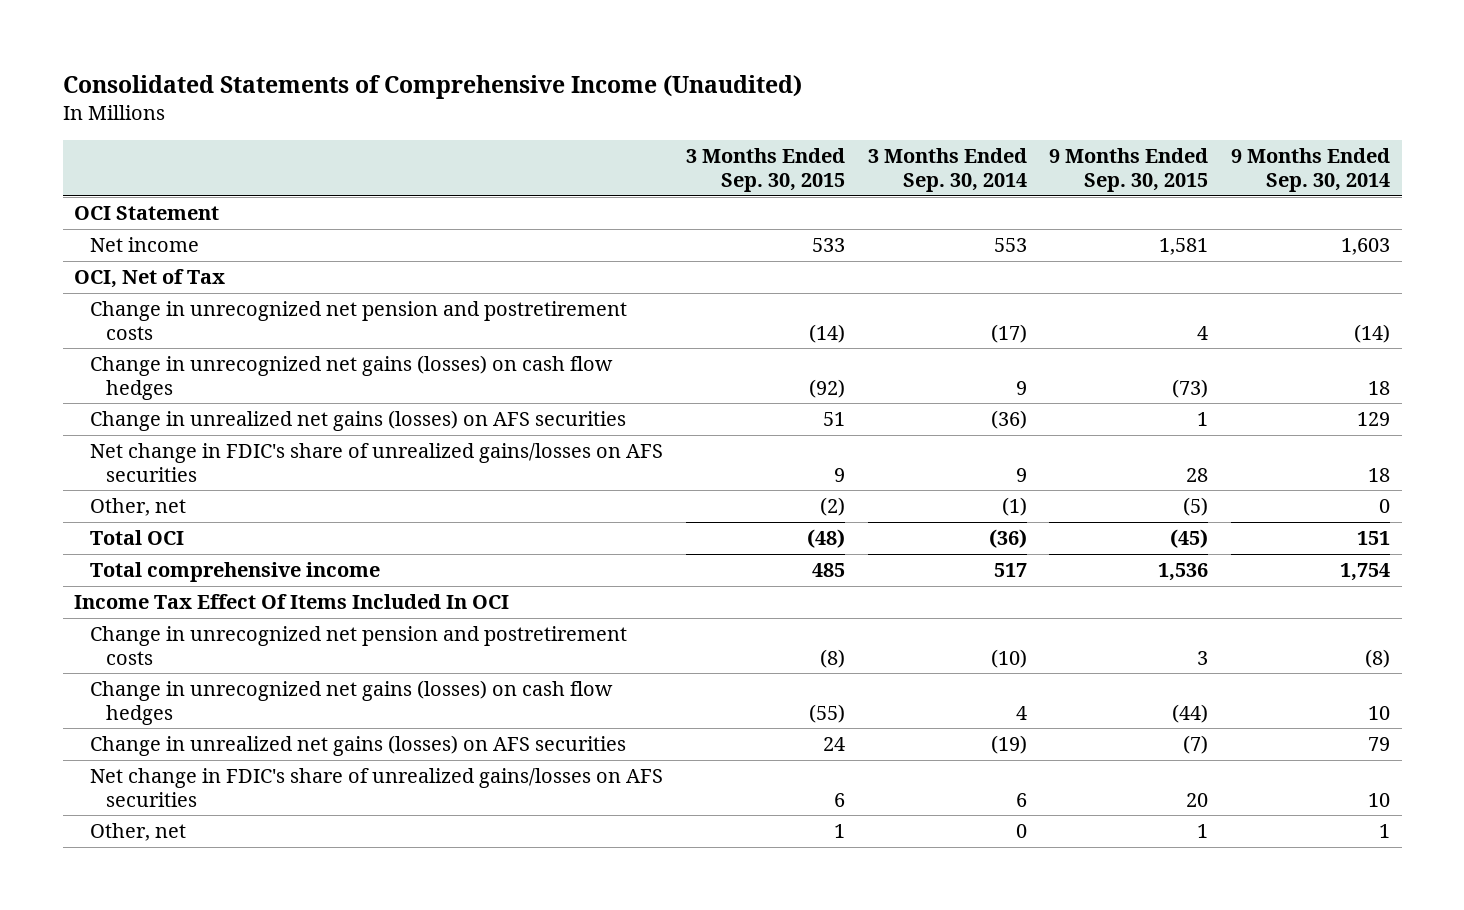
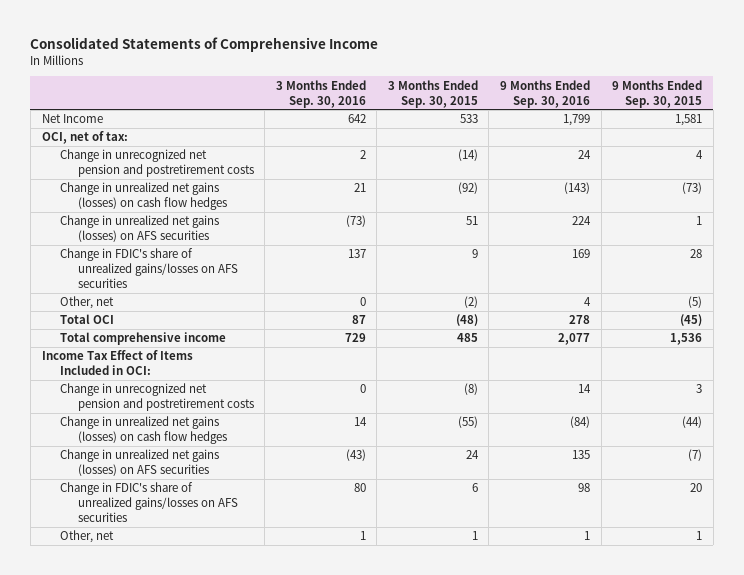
- Consolidated Statements of Comprehensive Income (Unaudited)
+ Consolidated Statements of Comprehensive Income
- | 3 Months Ended Sep. 30, 2015 | 3 Months Ended Sep. 30, 2014 | 9 Months Ended Sep. 30, 2015 | 9 Months Ended Sep. 30, 2014
+ | 3 Months Ended Sep. 30, 2016 | 3 Months Ended Sep. 30, 2015 | 9 Months Ended Sep. 30, 2016 | 9 Months Ended Sep. 30, 2015
- OCI Statement
- Net income | 533 | 553 | 1,581 | 1,603
- OCI, Net of Tax
+ Net Income | 642 | 533 | 1,799 | 1,581
+ OCI, net of tax:
- Change in unrecognized net gains (losses) on cash flow hedges | (92) | 9 | (73) | 18
+ Change in unrealized net gains (losses) on cash flow hedges | 21 | (92) | (143) | (73)
- Net change in FDIC's share of unrealized gains/losses on AFS securities | 9 | 9 | 28 | 18
+ Change in FDIC's share of unrealized gains/losses on AFS securities | 137 | 9 | 169 | 28
- Income Tax Effect Of Items Included In OCI
+ Income Tax Effect of Items Included in OCI:
- Change in unrecognized net gains (losses) on cash flow hedges | (55) | 4 | (44) | 10
+ Change in unrealized net gains (losses) on cash flow hedges | 14 | (55) | (84) | (44)
- Net change in FDIC's share of unrealized gains/losses on AFS securities | 6 | 6 | 20 | 10
+ Change in FDIC's share of unrealized gains/losses on AFS securities | 80 | 6 | 98 | 20

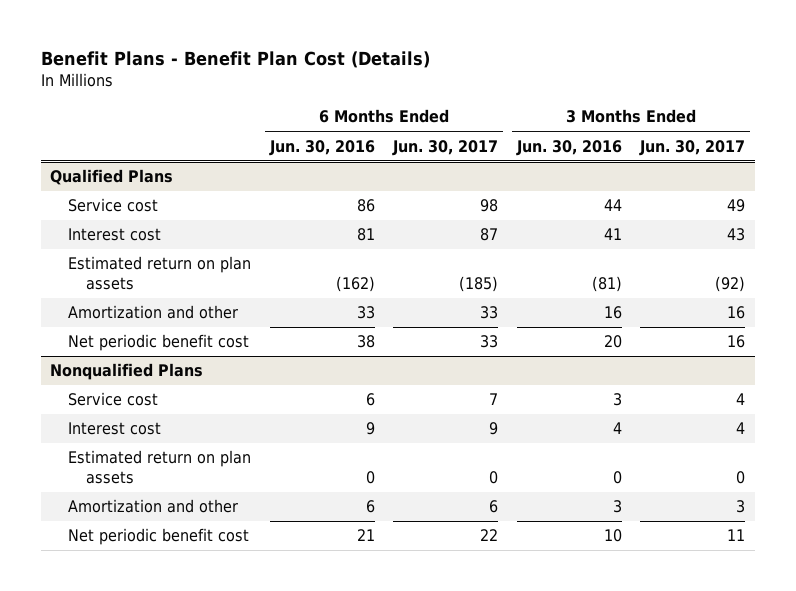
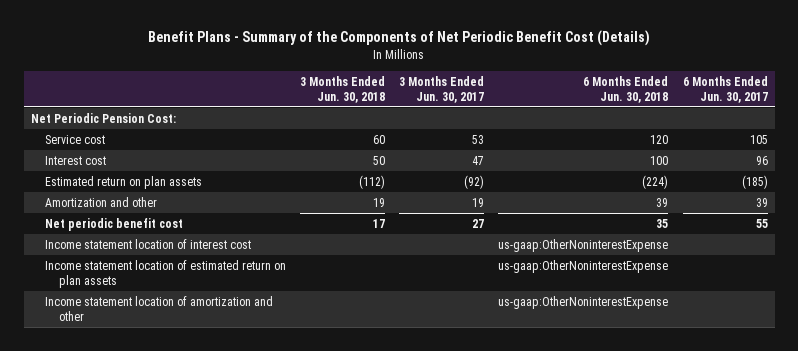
- Benefit Plans - Benefit Plan Cost (Details)
+ Benefit Plans - Summary of the Components of Net Periodic Benefit Cost (Details)
- | 6 Months Ended Jun. 30, 2016 | 6 Months Ended Jun. 30, 2017 | 3 Months Ended Jun. 30, 2016 | 3 Months Ended Jun. 30, 2017
+ | 3 Months Ended Jun. 30, 2018 | 3 Months Ended Jun. 30, 2017 | 6 Months Ended Jun. 30, 2018 | 6 Months Ended Jun. 30, 2017
- Qualified Plans
- Service cost | 86 | 98 | 44 | 49
- Interest cost | 81 | 87 | 41 | 43
+ Net Periodic Pension Cost:
+ Service cost | 60 | 53 | 120 | 105
+ Interest cost | 50 | 47 | 100 | 96
- Amortization and other | 33 | 33 | 16 | 16
- Net periodic benefit cost | 38 | 33 | 20 | 16
- Nonqualified Plans
- Service cost | 6 | 7 | 3 | 4
- Interest cost | 9 | 9 | 4 | 4
- Estimated return on plan assets | 0 | 0 | 0 | 0
- Amortization and other | 6 | 6 | 3 | 3
- Net periodic benefit cost | 21 | 22 | 10 | 11
+ Amortization and other | 19 | 19 | 39 | 39
+ Net periodic benefit cost | 17 | 27 | 35 | 55
+ Income statement location of interest cost | | | us-gaap:OtherNoninterestExpense |
+ Income statement location of estimated return on plan assets | | | us-gaap:OtherNoninterestExpense |
+ Income statement location of amortization and other | | | us-gaap:OtherNoninterestExpense |

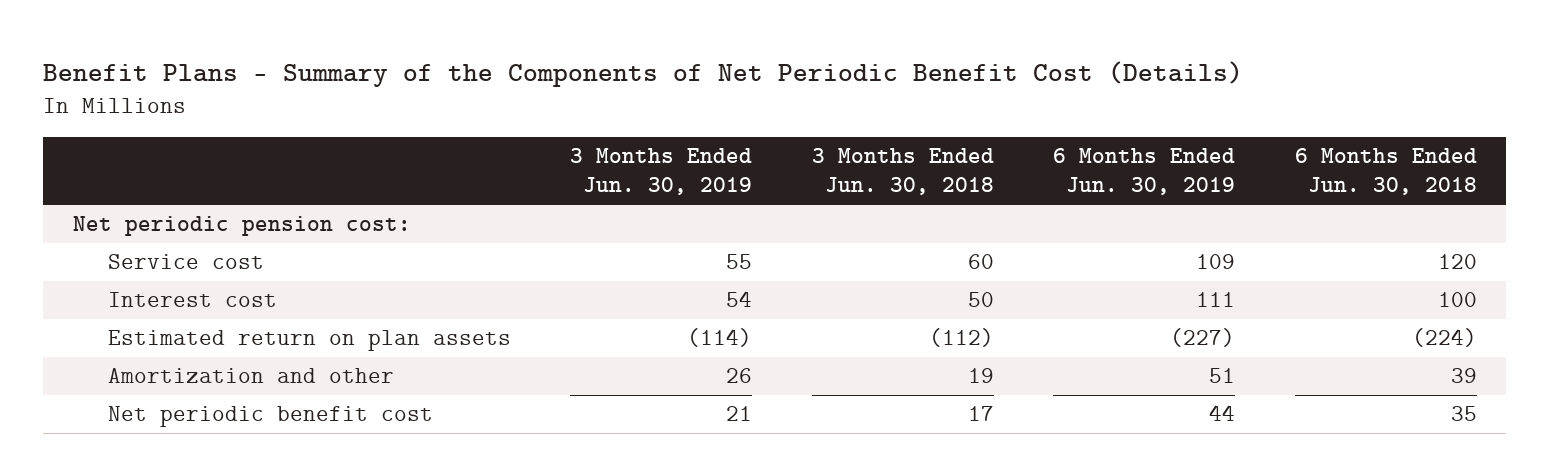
- | 3 Months Ended Jun. 30, 2018 | 3 Months Ended Jun. 30, 2017 | 6 Months Ended Jun. 30, 2018 | 6 Months Ended Jun. 30, 2017
+ | 3 Months Ended Jun. 30, 2019 | 3 Months Ended Jun. 30, 2018 | 6 Months Ended Jun. 30, 2019 | 6 Months Ended Jun. 30, 2018
- Net Periodic Pension Cost:
+ Net periodic pension cost:
- Income statement location of interest cost | | | us-gaap:OtherNoninterestExpense |
- Income statement location of estimated return on plan assets | | | us-gaap:OtherNoninterestExpense |
- Income statement location of amortization and other | | | us-gaap:OtherNoninterestExpense |

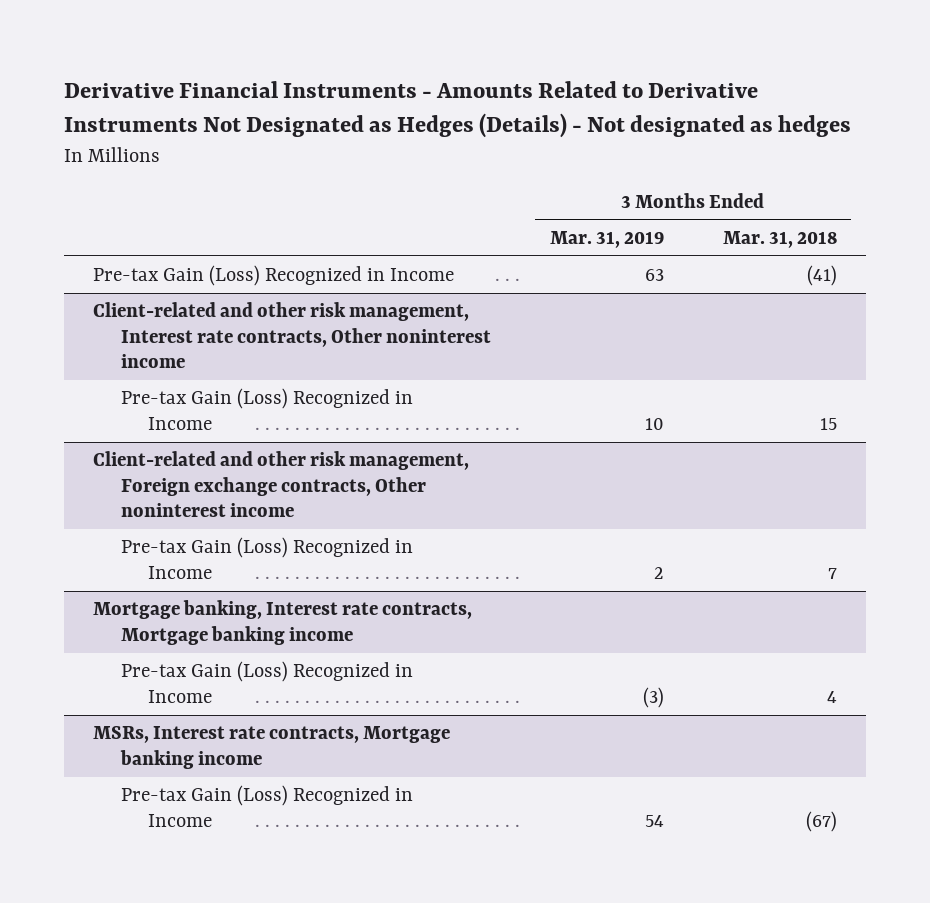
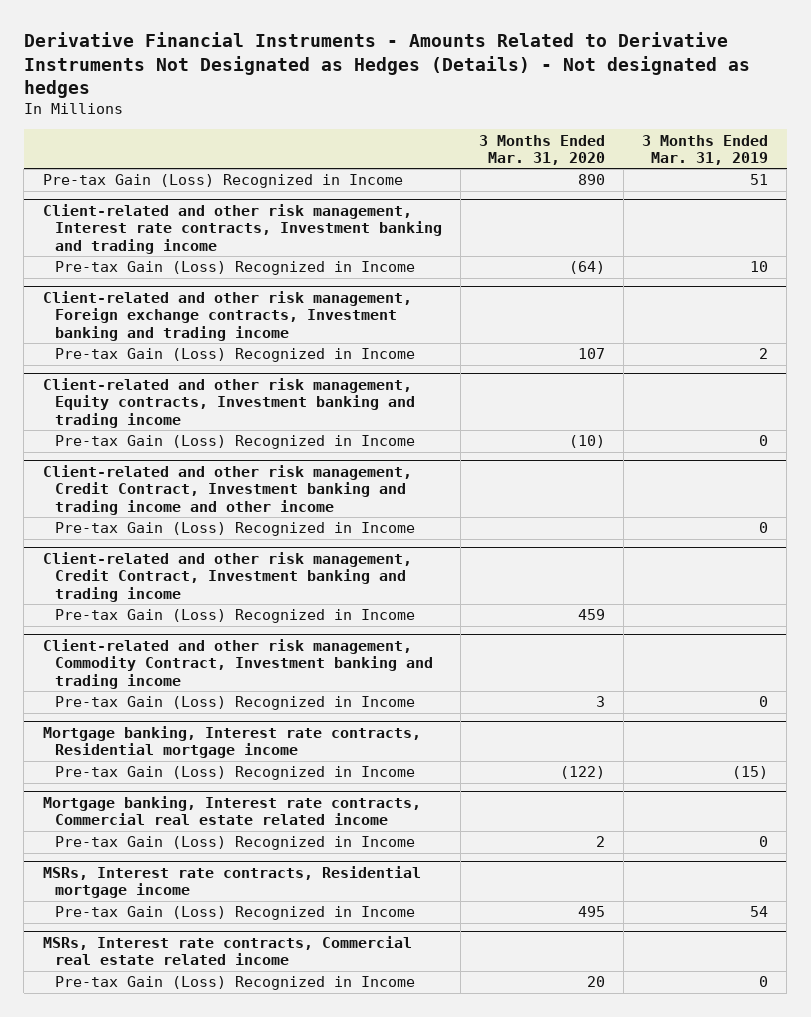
- | 3 Months Ended Mar. 31, 2019 | 3 Months Ended Mar. 31, 2018
+ | 3 Months Ended Mar. 31, 2020 | 3 Months Ended Mar. 31, 2019
- Pre-tax Gain (Loss) Recognized in Income | 63 | (41)
- Client-related and other risk management, Interest rate contracts, Other noninterest income
+ Pre-tax Gain (Loss) Recognized in Income | 890 | 51
+ Client-related and other risk management, Interest rate contracts, Investment banking and trading income
- Client-related and other risk management, Foreign exchange contracts, Other noninterest income
+ Client-related and other risk management, Foreign exchange contracts, Investment banking and trading income
- Mortgage banking, Interest rate contracts, Mortgage banking income
- Pre-tax Gain (Loss) Recognized in Income | (3) | 4
- MSRs, Interest rate contracts, Mortgage banking income
+ Client-related and other risk management, Equity contracts, Investment banking and trading income
+ Pre-tax Gain (Loss) Recognized in Income | (10) | 0
+ Client-related and other risk management, Credit Contract, Investment banking and trading income and other income
+ Pre-tax Gain (Loss) Recognized in Income | | 0
+ Client-related and other risk management, Credit Contract, Investment banking and trading income
+ Pre-tax Gain (Loss) Recognized in Income | 459 |
+ Client-related and other risk management, Commodity Contract, Investment banking and trading income
+ Pre-tax Gain (Loss) Recognized in Income | 3 | 0
+ Mortgage banking, Interest rate contracts, Residential mortgage income
+ Pre-tax Gain (Loss) Recognized in Income | (122) | (15)
+ Mortgage banking, Interest rate contracts, Commercial real estate related income
+ Pre-tax Gain (Loss) Recognized in Income | 2 | 0
+ MSRs, Interest rate contracts, Residential mortgage income
+ MSRs, Interest rate contracts, Commercial real estate related income
+ Pre-tax Gain (Loss) Recognized in Income | 20 | 0

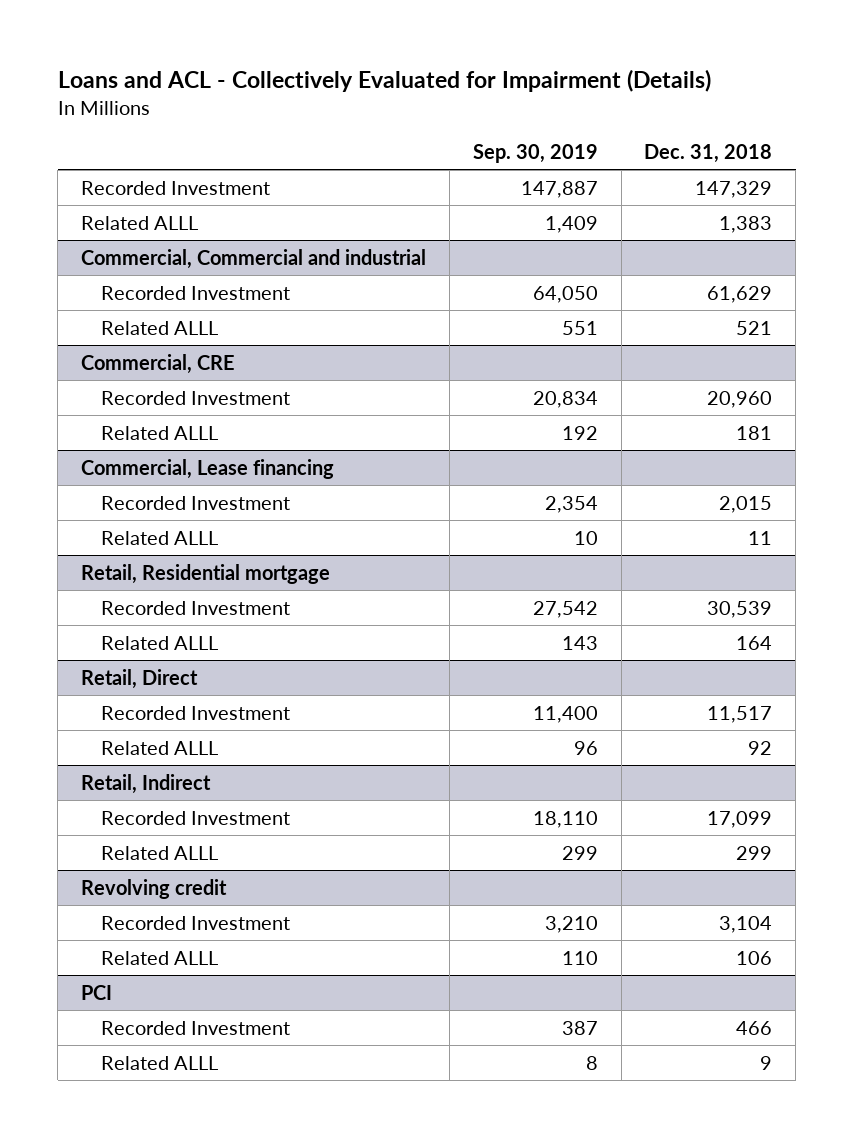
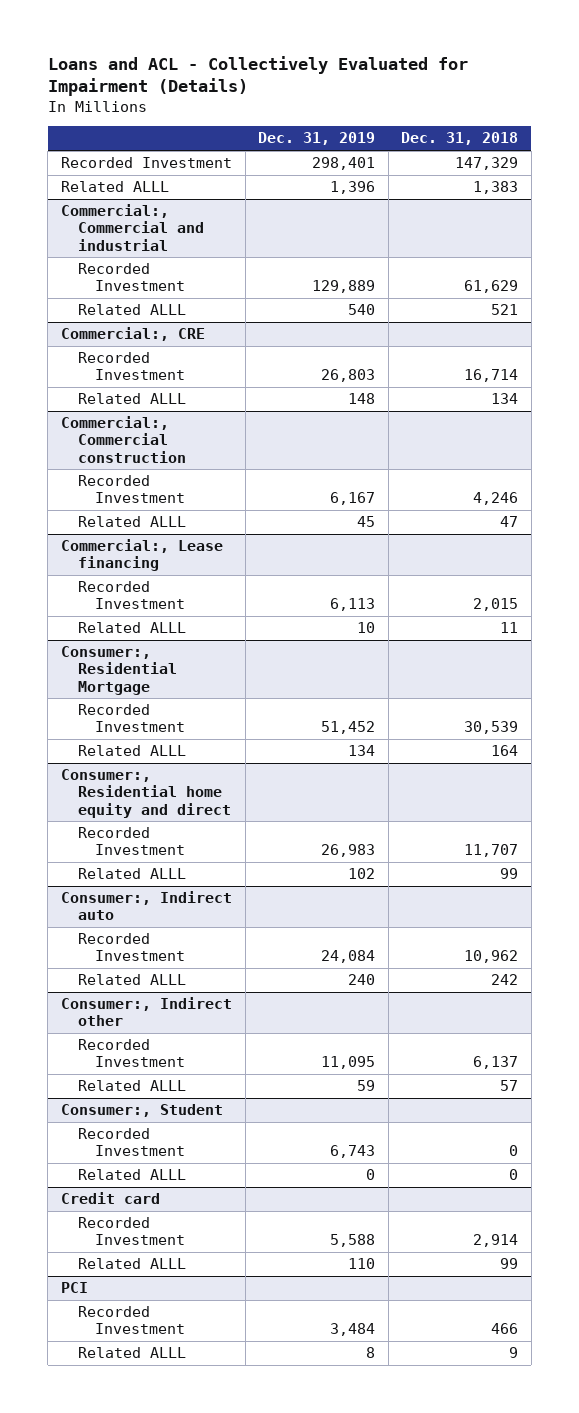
- | Sep. 30, 2019 | Dec. 31, 2018
+ | Dec. 31, 2019 | Dec. 31, 2018
- Commercial, Commercial and industrial
+ Commercial:, Commercial and industrial
- Commercial, CRE
- Recorded Investment | 20,834 | 20,960
- Related ALLL | 192 | 181
- Commercial, Lease financing
+ Commercial:, CRE
+ Recorded Investment | 26,803 | 16,714
+ Related ALLL | 148 | 134
+ Commercial:, Commercial construction
+ Recorded Investment | 6,167 | 4,246
+ Related ALLL | 45 | 47
+ Commercial:, Lease financing
- Retail, Residential mortgage
+ Consumer:, Residential Mortgage
- Retail, Direct
- Recorded Investment | 11,400 | 11,517
- Related ALLL | 96 | 92
- Retail, Indirect
- Recorded Investment | 18,110 | 17,099
- Related ALLL | 299 | 299
- Revolving credit
- Recorded Investment | 3,210 | 3,104
- Related ALLL | 110 | 106
+ Consumer:, Residential home equity and direct
+ Recorded Investment | 26,983 | 11,707
+ Related ALLL | 102 | 99
+ Consumer:, Indirect auto
+ Recorded Investment | 24,084 | 10,962
+ Related ALLL | 240 | 242
+ Consumer:, Indirect other
+ Recorded Investment | 11,095 | 6,137
+ Related ALLL | 59 | 57
+ Consumer:, Student
+ Recorded Investment | 6,743 | 0
+ Related ALLL | 0 | 0
+ Credit card
+ Recorded Investment | 5,588 | 2,914
+ Related ALLL | 110 | 99

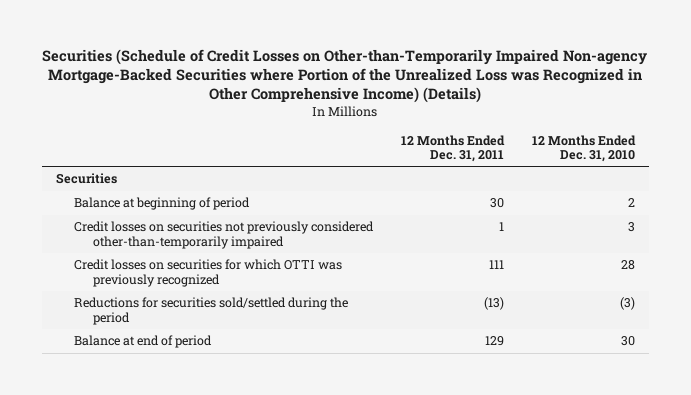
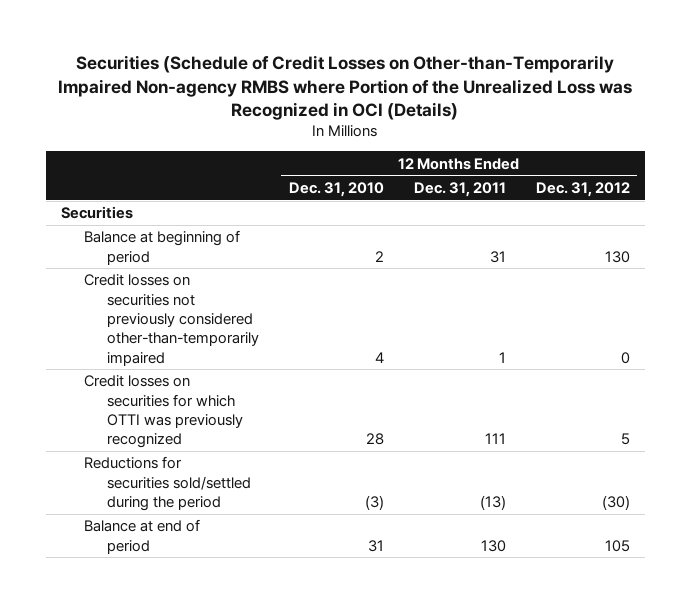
- Securities (Schedule of Credit Losses on Other-than-Temporarily Impaired Non-agency Mortgage-Backed Securities where Portion of the Unrealized Loss was Recognized in Other Comprehensive Income) (Details)
+ Securities (Schedule of Credit Losses on Other-than-Temporarily Impaired Non-agency RMBS where Portion of the Unrealized Loss was Recognized in OCI (Details)
- | 12 Months Ended Dec. 31, 2011 | 12 Months Ended Dec. 31, 2010
+ | 12 Months Ended Dec. 31, 2010 | 12 Months Ended Dec. 31, 2011 | 12 Months Ended Dec. 31, 2012
- Balance at beginning of period | 30 | 2
- Credit losses on securities not previously considered other-than-temporarily impaired | 1 | 3
+ Balance at beginning of period | 2 | 31 | 130
+ Credit losses on securities not previously considered other-than-temporarily impaired | 4 | 1 | 0
- Balance at end of period | 129 | 30
+ Balance at end of period | 31 | 130 | 105

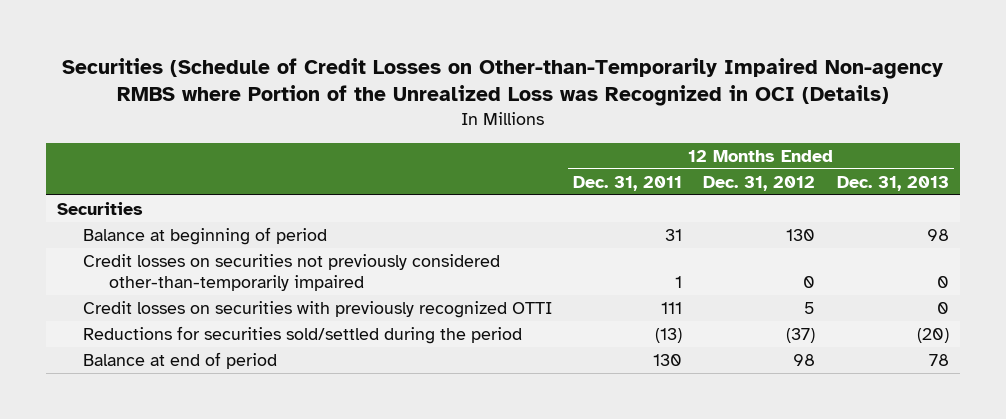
- | 12 Months Ended Dec. 31, 2010 | 12 Months Ended Dec. 31, 2011 | 12 Months Ended Dec. 31, 2012
+ | 12 Months Ended Dec. 31, 2011 | 12 Months Ended Dec. 31, 2012 | 12 Months Ended Dec. 31, 2013
- Credit losses on securities for which OTTI was previously recognized | 28 | 111 | 5
- Reductions for securities sold/settled during the period | (3) | (13) | (30)
- Balance at end of period | 31 | 130 | 105
+ Credit losses on securities with previously recognized OTTI | 111 | 5 | 0
+ Reductions for securities sold/settled during the period | (13) | (37) | (20)
+ Balance at end of period | 130 | 98 | 78

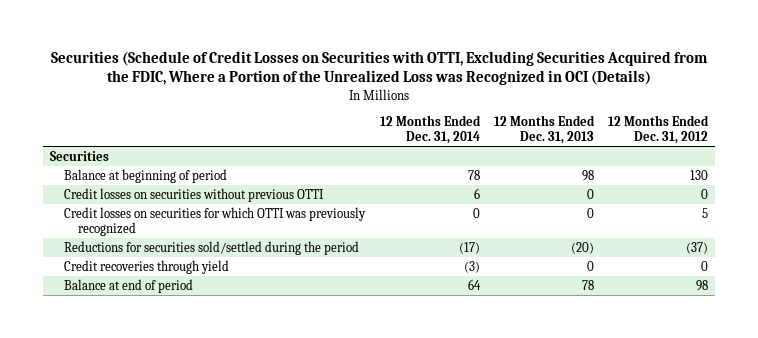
- Securities (Schedule of Credit Losses on Other-than-Temporarily Impaired Non-agency RMBS where Portion of the Unrealized Loss was Recognized in OCI (Details)
+ Securities (Schedule of Credit Losses on Securities with OTTI, Excluding Securities Acquired from the FDIC, Where a Portion of the Unrealized Loss was Recognized in OCI (Details)
- | 12 Months Ended Dec. 31, 2011 | 12 Months Ended Dec. 31, 2012 | 12 Months Ended Dec. 31, 2013
+ | 12 Months Ended Dec. 31, 2014 | 12 Months Ended Dec. 31, 2013 | 12 Months Ended Dec. 31, 2012
- Credit losses on securities not previously considered other-than-temporarily impaired | 1 | 0 | 0
- Credit losses on securities with previously recognized OTTI | 111 | 5 | 0
+ Credit losses on securities without previous OTTI | 6 | 0 | 0
+ Credit losses on securities for which OTTI was previously recognized | 0 | 0 | 5
+ Credit recoveries through yield | (3) | 0 | 0

